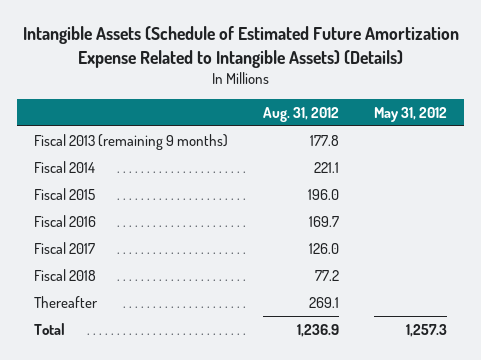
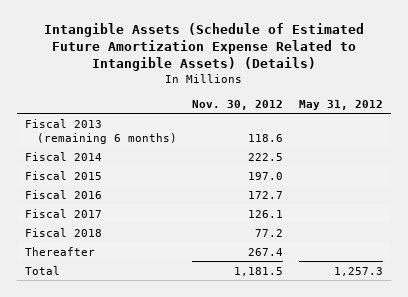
- | Aug. 31, 2012 | May 31, 2012
+ | Nov. 30, 2012 | May 31, 2012
- Fiscal 2013 (remaining 9 months) | 177.8 |
+ Fiscal 2013 (remaining 6 months) | 118.6 |

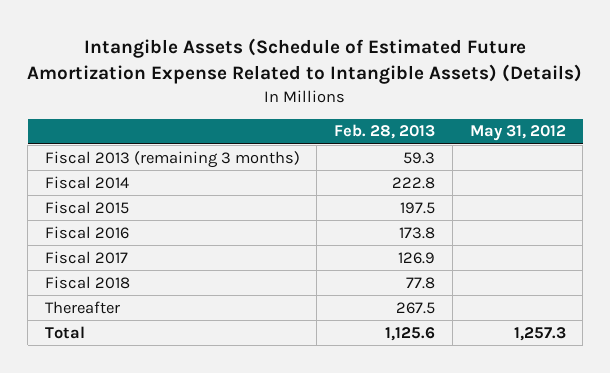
- | Nov. 30, 2012 | May 31, 2012
+ | Feb. 28, 2013 | May 31, 2012
- Fiscal 2013 (remaining 6 months) | 118.6 |
+ Fiscal 2013 (remaining 3 months) | 59.3 |

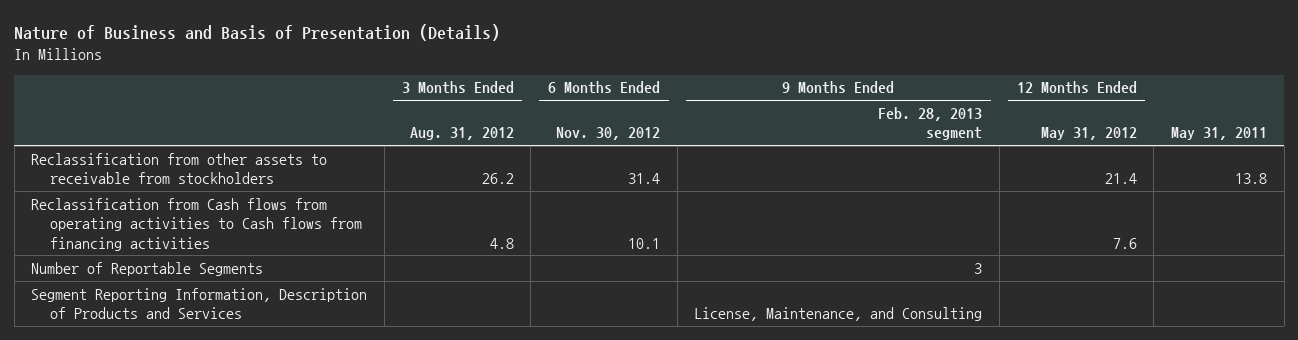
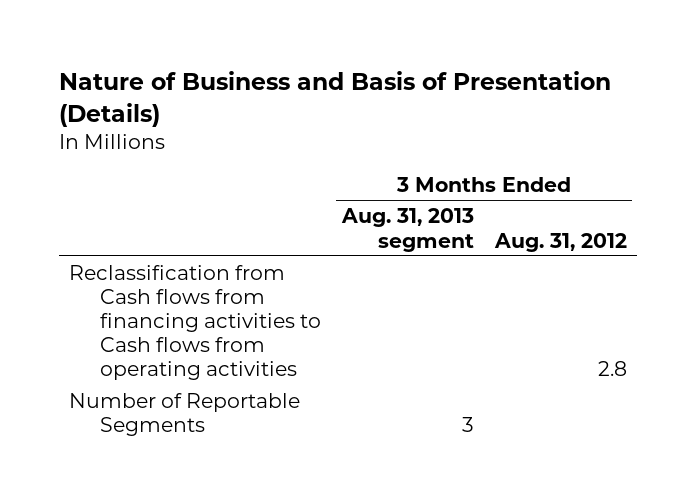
- | 3 Months Ended Aug. 31, 2012 | 6 Months Ended Nov. 30, 2012 | 9 Months Ended Feb. 28, 2013 segment | 12 Months Ended May 31, 2012 | May 31, 2011
+ | 3 Months Ended Aug. 31, 2013 segment | 3 Months Ended Aug. 31, 2012
- Reclassification from other assets to receivable from stockholders | 26.2 | 31.4 | | 21.4 | 13.8
- Reclassification from Cash flows from operating activities to Cash flows from financing activities | 4.8 | 10.1 | | 7.6 |
+ Reclassification from Cash flows from financing activities to Cash flows from operating activities | | 2.8
- Segment Reporting Information, Description of Products and Services | | | License, Maintenance, and Consulting | |

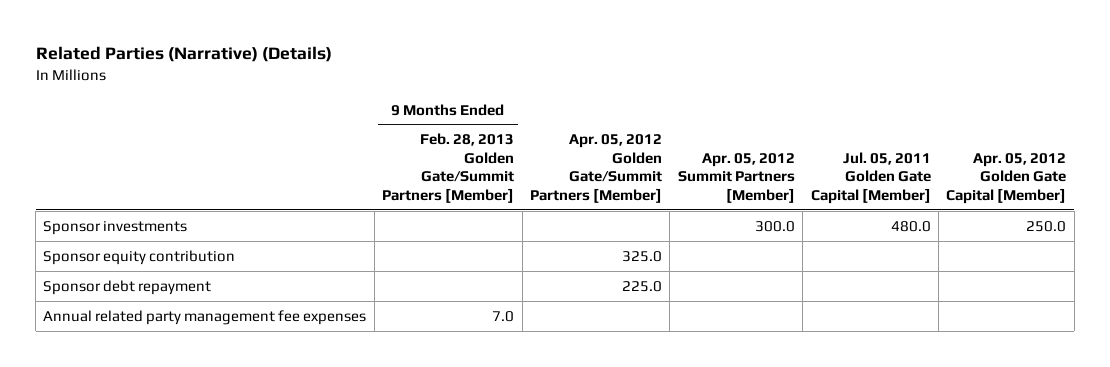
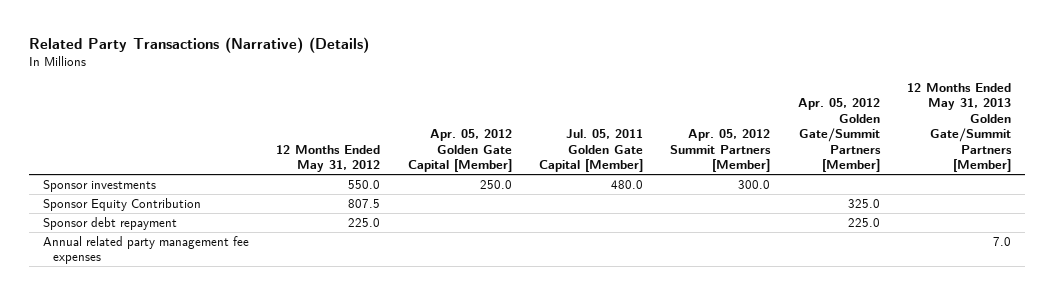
- Related Parties (Narrative) (Details)
+ Related Party Transactions (Narrative) (Details)
- | 9 Months Ended Feb. 28, 2013 Golden Gate/Summit Partners [Member] | Apr. 05, 2012 Golden Gate/Summit Partners [Member] | Apr. 05, 2012 Summit Partners [Member] | Jul. 05, 2011 Golden Gate Capital [Member] | Apr. 05, 2012 Golden Gate Capital [Member]
+ | 12 Months Ended May 31, 2012 | Apr. 05, 2012 Golden Gate Capital [Member] | Jul. 05, 2011 Golden Gate Capital [Member] | Apr. 05, 2012 Summit Partners [Member] | Apr. 05, 2012 Golden Gate/Summit Partners [Member] | 12 Months Ended May 31, 2013 Golden Gate/Summit Partners [Member]
- Sponsor equity contribution | | 325.0 | | |
+ Sponsor Equity Contribution | 807.5 | | | | 325.0 |

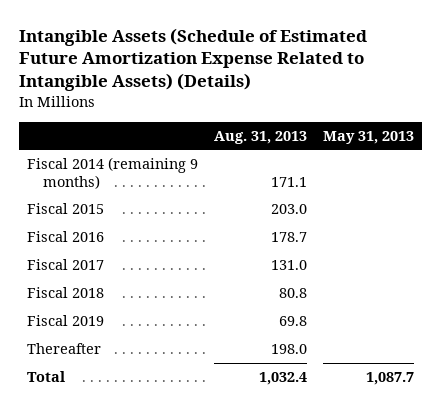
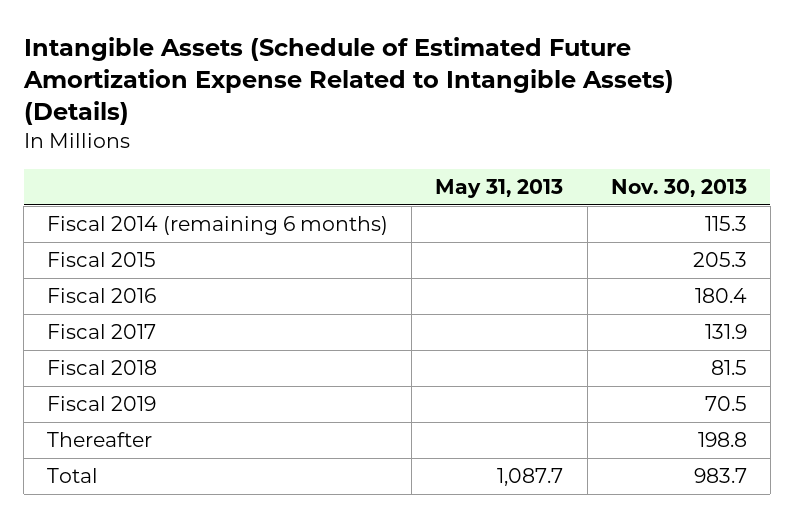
- | Aug. 31, 2013 | May 31, 2013
+ | May 31, 2013 | Nov. 30, 2013
- Fiscal 2014 (remaining 9 months) | 171.1 |
+ Fiscal 2014 (remaining 6 months) | | 115.3

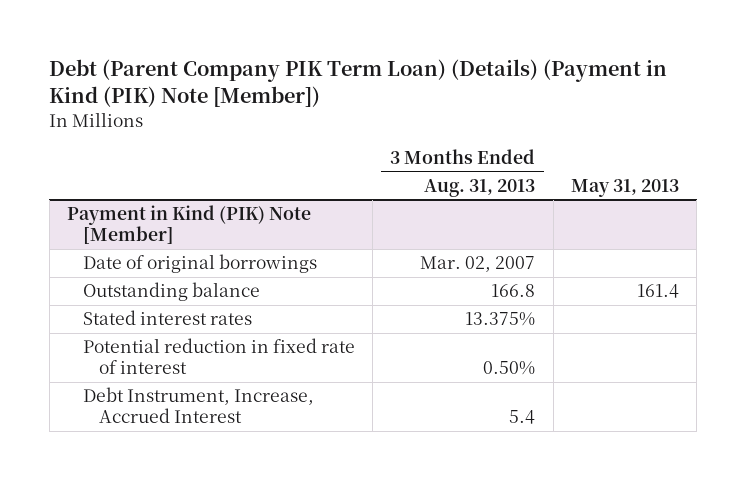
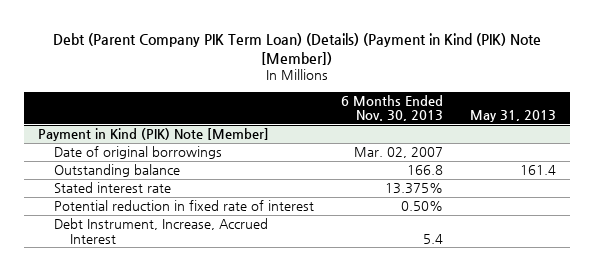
- | 3 Months Ended Aug. 31, 2013 | May 31, 2013
+ | 6 Months Ended Nov. 30, 2013 | May 31, 2013
@ Payment in Kind (PIK) Note [Member]
- Stated interest rates | 13.375% |
+ Stated interest rate | 13.375% |

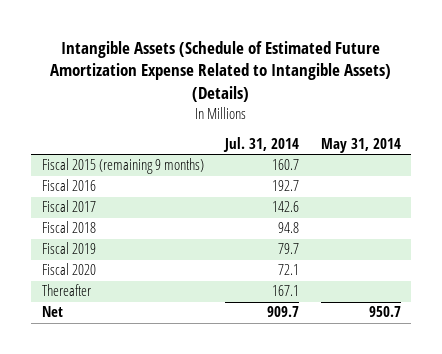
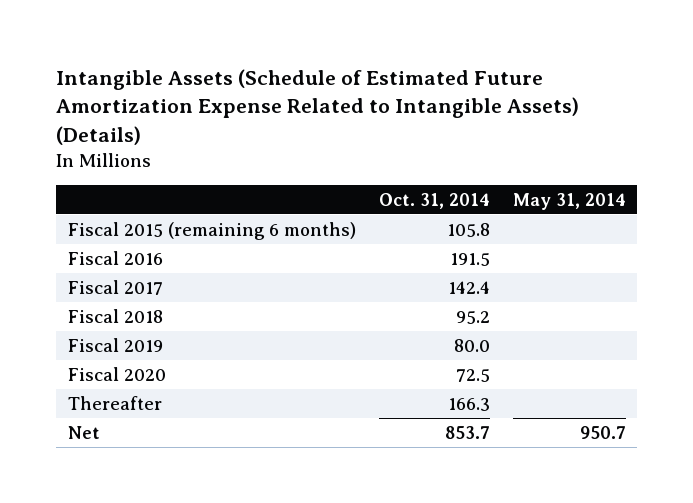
- | Jul. 31, 2014 | May 31, 2014
+ | Oct. 31, 2014 | May 31, 2014
- Fiscal 2015 (remaining 9 months) | 160.7 |
+ Fiscal 2015 (remaining 6 months) | 105.8 |

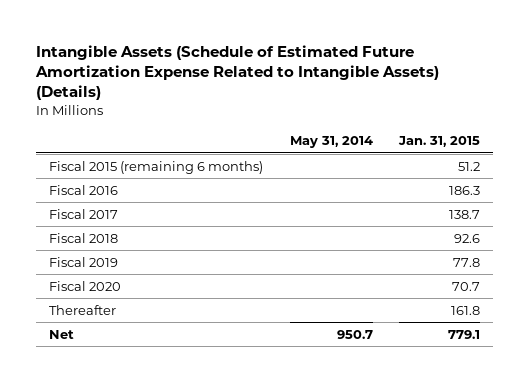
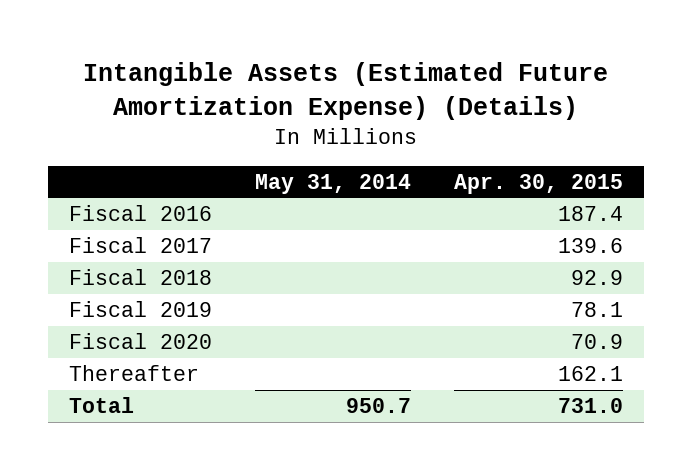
- Intangible Assets (Schedule of Estimated Future Amortization Expense Related to Intangible Assets) (Details)
+ Intangible Assets (Estimated Future Amortization Expense) (Details)
- | May 31, 2014 | Jan. 31, 2015
+ | May 31, 2014 | Apr. 30, 2015
- Fiscal 2015 (remaining 6 months) | | 51.2
- Net | 950.7 | 779.1
+ Total | 950.7 | 731.0

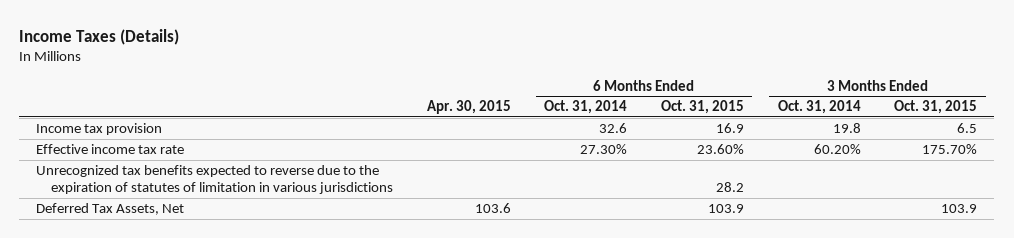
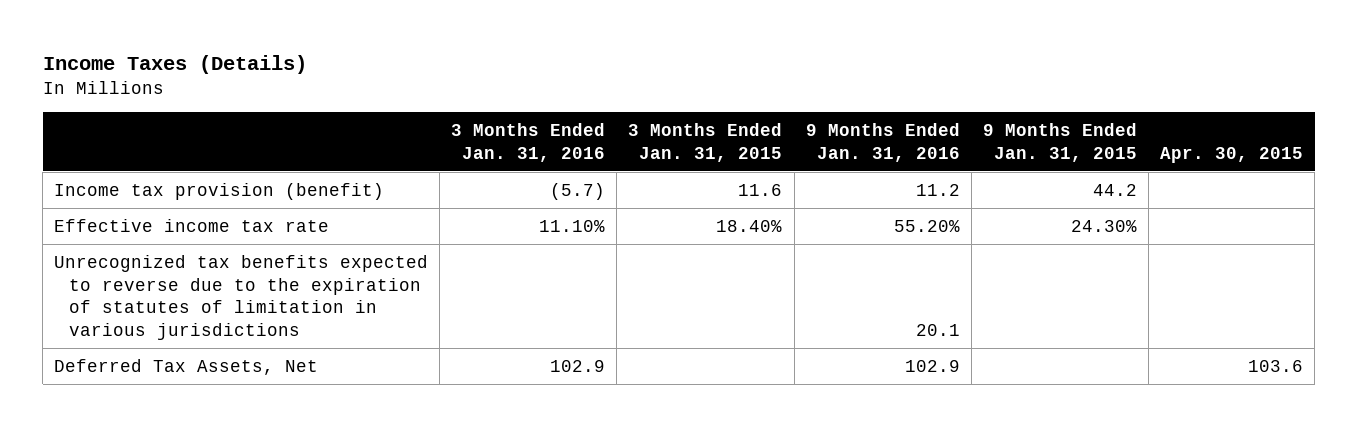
- | Apr. 30, 2015 | 6 Months Ended Oct. 31, 2014 | 6 Months Ended Oct. 31, 2015 | 3 Months Ended Oct. 31, 2014 | 3 Months Ended Oct. 31, 2015
+ | 3 Months Ended Jan. 31, 2016 | 3 Months Ended Jan. 31, 2015 | 9 Months Ended Jan. 31, 2016 | 9 Months Ended Jan. 31, 2015 | Apr. 30, 2015
- Income tax provision | | 32.6 | 16.9 | 19.8 | 6.5
+ Income tax provision (benefit) | (5.7) | 11.6 | 11.2 | 44.2 |

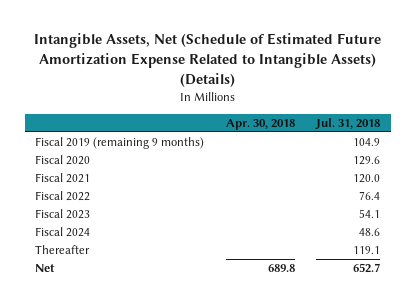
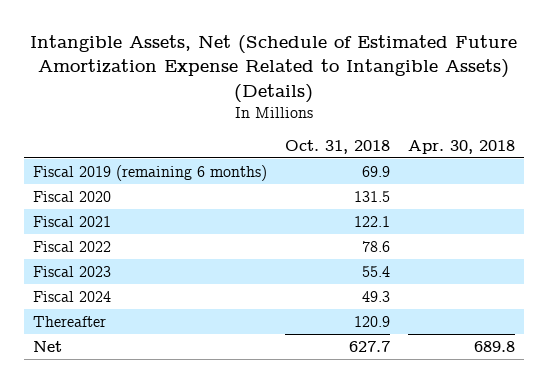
- | Apr. 30, 2018 | Jul. 31, 2018
+ | Oct. 31, 2018 | Apr. 30, 2018
- Fiscal 2019 (remaining 9 months) | | 104.9
+ Fiscal 2019 (remaining 6 months) | 69.9 |

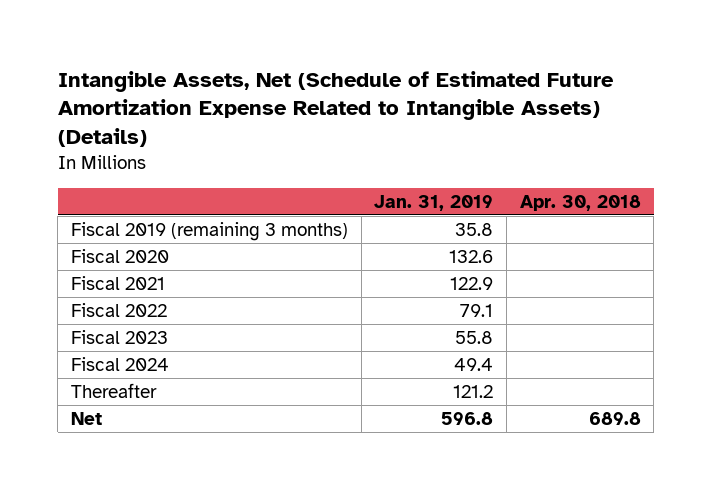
- | Oct. 31, 2018 | Apr. 30, 2018
+ | Jan. 31, 2019 | Apr. 30, 2018
- Fiscal 2019 (remaining 6 months) | 69.9 |
+ Fiscal 2019 (remaining 3 months) | 35.8 |

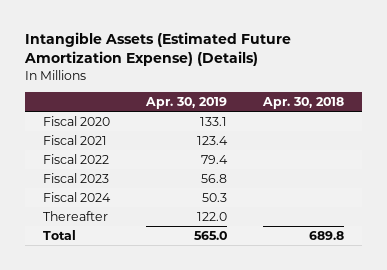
- Intangible Assets, Net (Schedule of Estimated Future Amortization Expense Related to Intangible Assets) (Details)
+ Intangible Assets (Estimated Future Amortization Expense) (Details)
- | Jan. 31, 2019 | Apr. 30, 2018
+ | Apr. 30, 2019 | Apr. 30, 2018
- Fiscal 2019 (remaining 3 months) | 35.8 |
- Net | 596.8 | 689.8
+ Total | 565.0 | 689.8

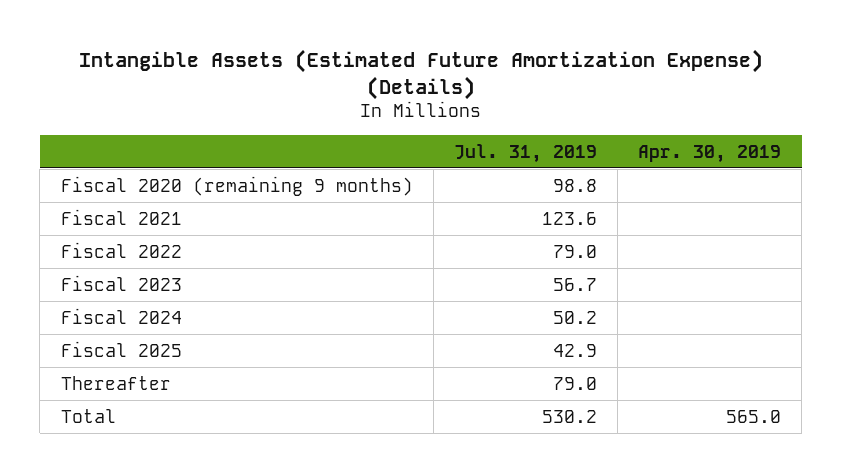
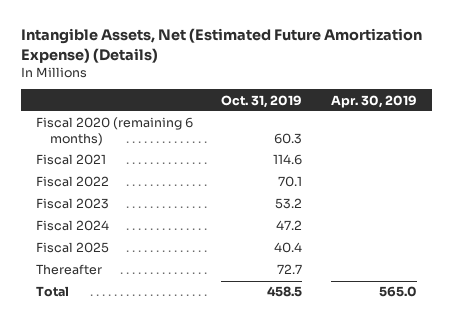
- Intangible Assets (Estimated Future Amortization Expense) (Details)
+ Intangible Assets, Net (Estimated Future Amortization Expense) (Details)
- | Jul. 31, 2019 | Apr. 30, 2019
+ | Oct. 31, 2019 | Apr. 30, 2019
- Fiscal 2020 (remaining 9 months) | 98.8 |
+ Fiscal 2020 (remaining 6 months) | 60.3 |

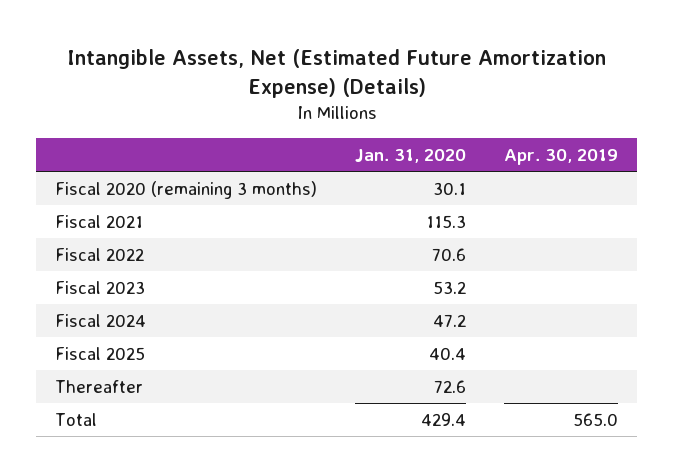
- | Oct. 31, 2019 | Apr. 30, 2019
+ | Jan. 31, 2020 | Apr. 30, 2019
- Fiscal 2020 (remaining 6 months) | 60.3 |
+ Fiscal 2020 (remaining 3 months) | 30.1 |

